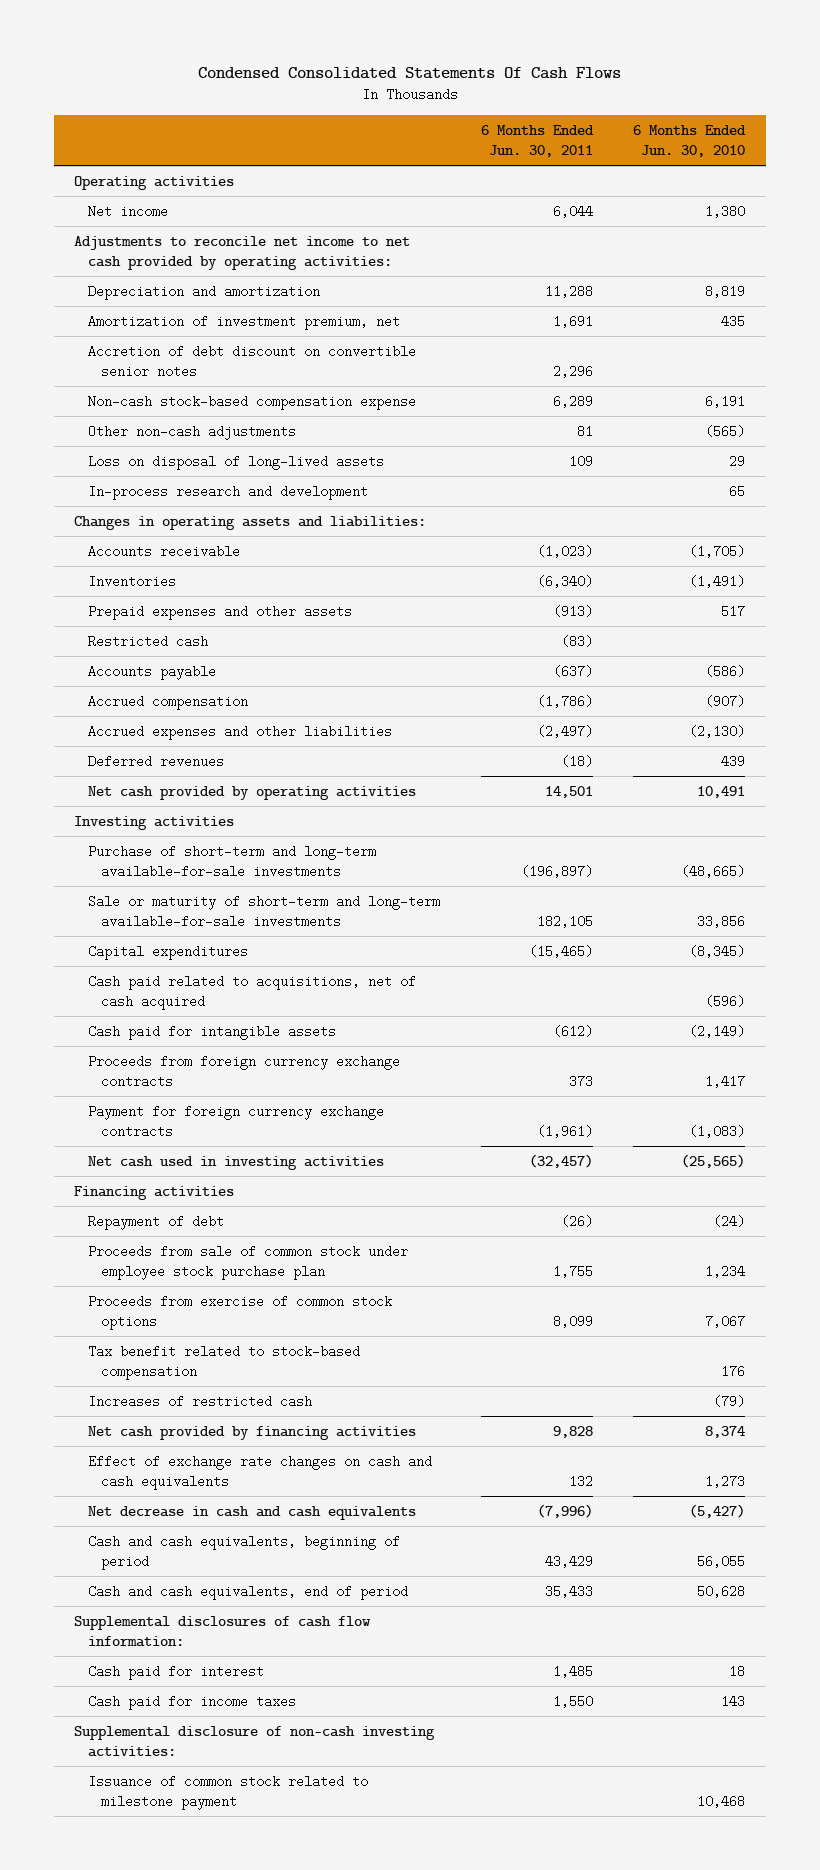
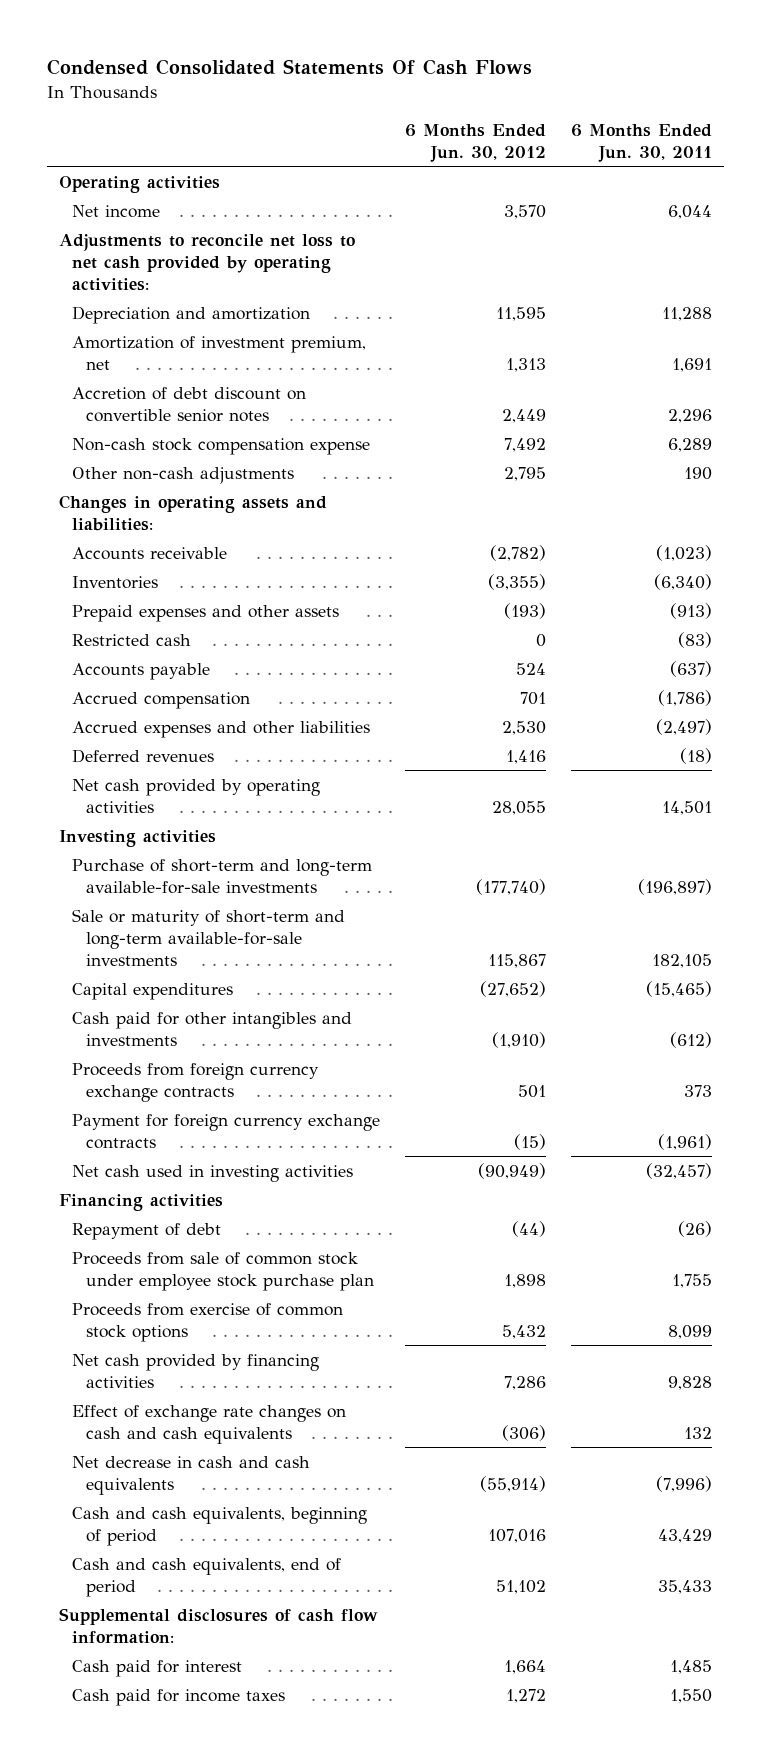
- | 6 Months Ended Jun. 30, 2011 | 6 Months Ended Jun. 30, 2010
+ | 6 Months Ended Jun. 30, 2012 | 6 Months Ended Jun. 30, 2011
- Adjustments to reconcile net income to net cash provided by operating activities:
+ Adjustments to reconcile net loss to net cash provided by operating activities:
- Non-cash stock-based compensation expense | 6,289 | 6,191
- Other non-cash adjustments | 81 | (565)
- Loss on disposal of long-lived assets | 109 | 29
- In-process research and development | | 65
+ Non-cash stock compensation expense | 7,492 | 6,289
+ Other non-cash adjustments | 2,795 | 190
- Cash paid related to acquisitions, net of cash acquired | | (596)
- Cash paid for intangible assets | (612) | (2,149)
+ Cash paid for other intangibles and investments | (1,910) | (612)
- Tax benefit related to stock-based compensation | | 176
- Increases of restricted cash | | (79)
- Supplemental disclosure of non-cash investing activities:
- Issuance of common stock related to milestone payment | | 10,468

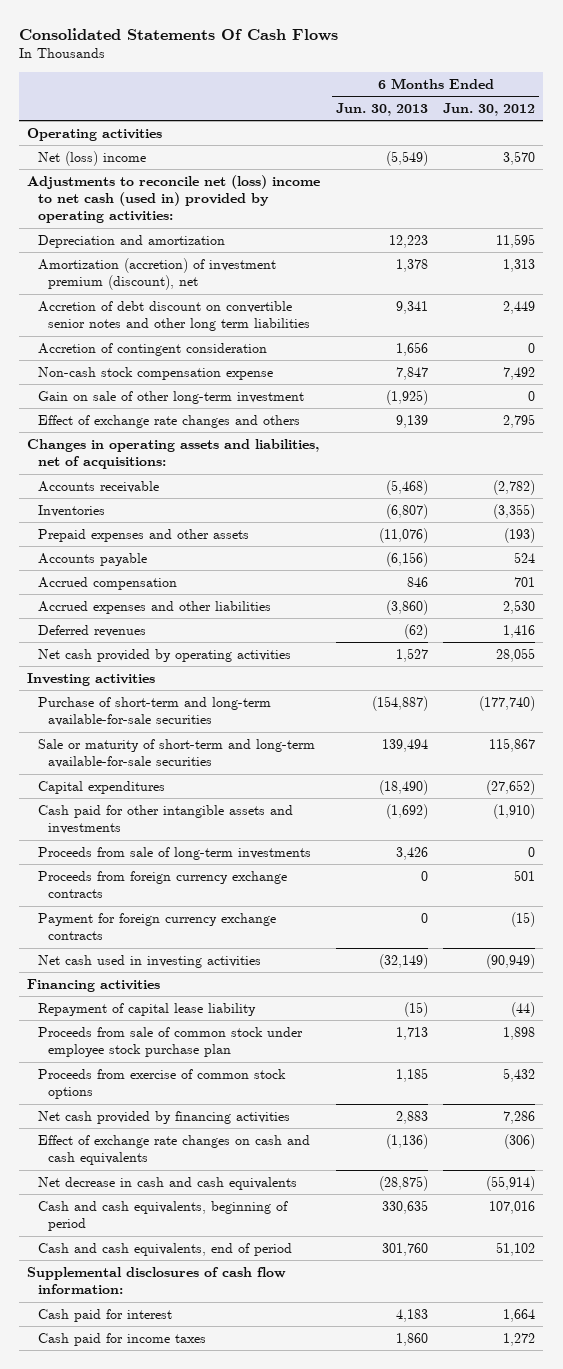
- Condensed Consolidated Statements Of Cash Flows
+ Consolidated Statements Of Cash Flows
- | 6 Months Ended Jun. 30, 2012 | 6 Months Ended Jun. 30, 2011
+ | 6 Months Ended Jun. 30, 2013 | 6 Months Ended Jun. 30, 2012
- Net income | 3,570 | 6,044
- Adjustments to reconcile net loss to net cash provided by operating activities:
+ Net (loss) income | (5,549) | 3,570
+ Adjustments to reconcile net (loss) income to net cash (used in) provided by operating activities:
- Amortization of investment premium, net | 1,313 | 1,691
- Accretion of debt discount on convertible senior notes | 2,449 | 2,296
+ Amortization (accretion) of investment premium (discount), net | 1,378 | 1,313
+ Accretion of debt discount on convertible senior notes and other long term liabilities | 9,341 | 2,449
+ Accretion of contingent consideration | 1,656 | 0
- Other non-cash adjustments | 2,795 | 190
- Changes in operating assets and liabilities:
+ Gain on sale of other long-term investment | (1,925) | 0
+ Effect of exchange rate changes and others | 9,139 | 2,795
+ Changes in operating assets and liabilities, net of acquisitions:
- Restricted cash | 0 | (83)
- Purchase of short-term and long-term available-for-sale investments | (177,740) | (196,897)
- Sale or maturity of short-term and long-term available-for-sale investments | 115,867 | 182,105
+ Purchase of short-term and long-term available-for-sale securities | (154,887) | (177,740)
+ Sale or maturity of short-term and long-term available-for-sale securities | 139,494 | 115,867
- Cash paid for other intangibles and investments | (1,910) | (612)
+ Cash paid for other intangible assets and investments | (1,692) | (1,910)
+ Proceeds from sale of long-term investments | 3,426 | 0
- Repayment of debt | (44) | (26)
+ Repayment of capital lease liability | (15) | (44)

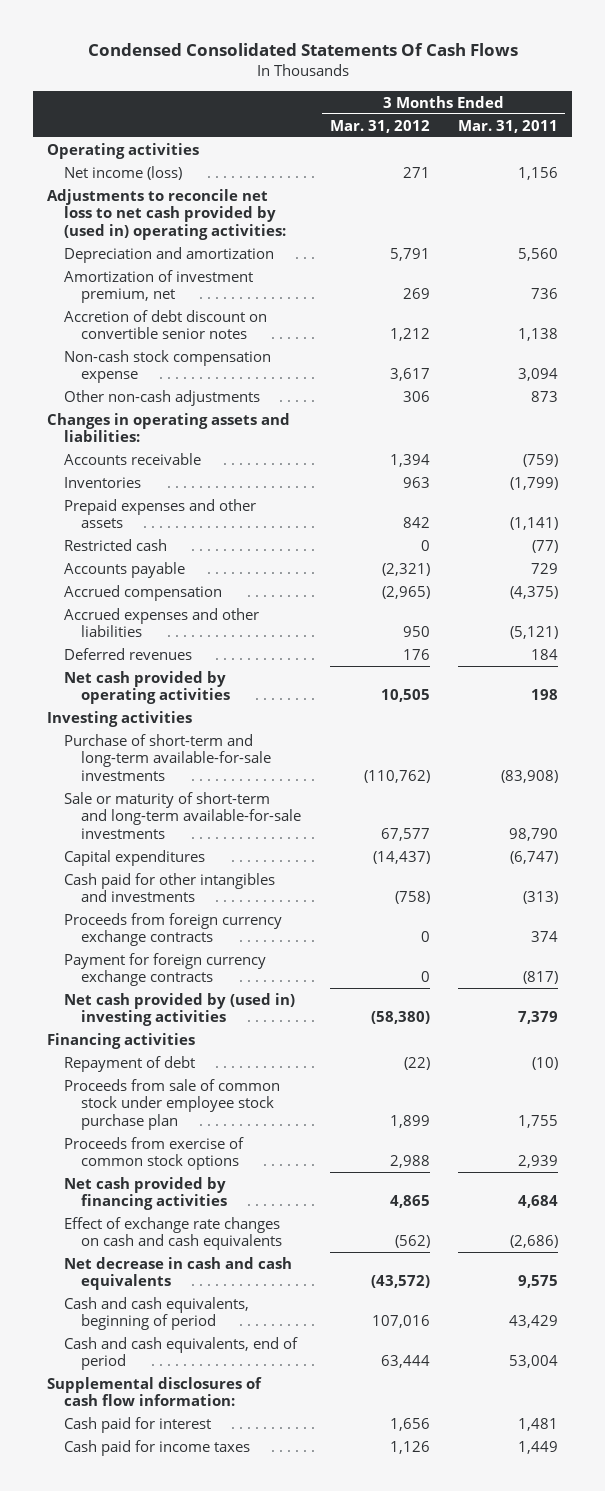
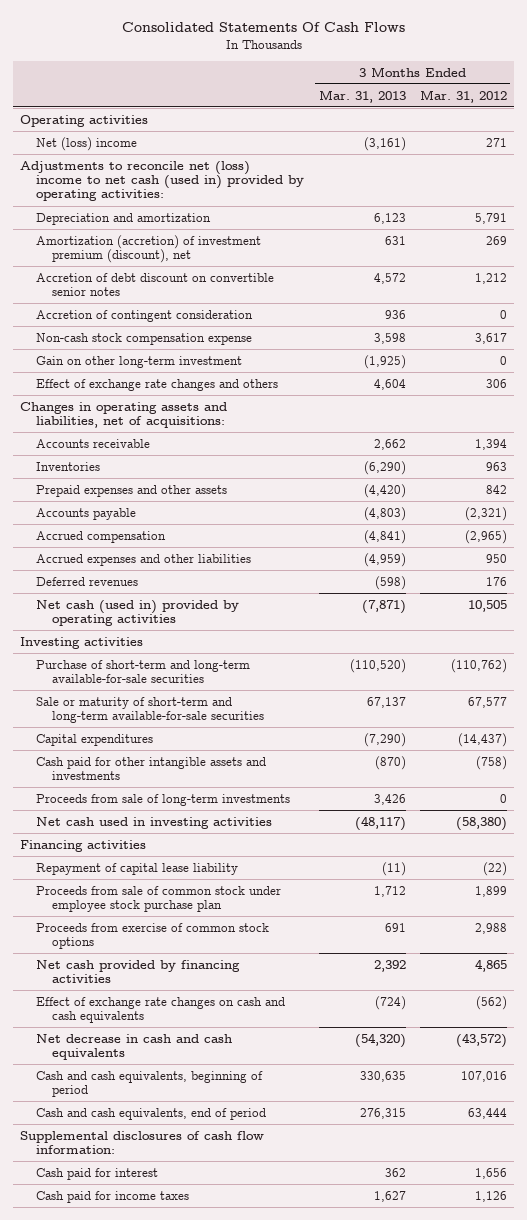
- Condensed Consolidated Statements Of Cash Flows
+ Consolidated Statements Of Cash Flows
- | 3 Months Ended Mar. 31, 2012 | 3 Months Ended Mar. 31, 2011
+ | 3 Months Ended Mar. 31, 2013 | 3 Months Ended Mar. 31, 2012
- Net income (loss) | 271 | 1,156
- Adjustments to reconcile net loss to net cash provided by (used in) operating activities:
+ Net (loss) income | (3,161) | 271
+ Adjustments to reconcile net (loss) income to net cash (used in) provided by operating activities:
- Amortization of investment premium, net | 269 | 736
+ Amortization (accretion) of investment premium (discount), net | 631 | 269
+ Accretion of contingent consideration | 936 | 0
- Other non-cash adjustments | 306 | 873
- Changes in operating assets and liabilities:
+ Gain on other long-term investment | (1,925) | 0
+ Effect of exchange rate changes and others | 4,604 | 306
+ Changes in operating assets and liabilities, net of acquisitions:
- Restricted cash | 0 | (77)
- Net cash provided by operating activities | 10,505 | 198
+ Net cash (used in) provided by operating activities | (7,871) | 10,505
- Purchase of short-term and long-term available-for-sale investments | (110,762) | (83,908)
- Sale or maturity of short-term and long-term available-for-sale investments | 67,577 | 98,790
+ Purchase of short-term and long-term available-for-sale securities | (110,520) | (110,762)
+ Sale or maturity of short-term and long-term available-for-sale securities | 67,137 | 67,577
- Cash paid for other intangibles and investments | (758) | (313)
- Proceeds from foreign currency exchange contracts | 0 | 374
- Payment for foreign currency exchange contracts | 0 | (817)
- Net cash provided by (used in) investing activities | (58,380) | 7,379
+ Cash paid for other intangible assets and investments | (870) | (758)
+ Proceeds from sale of long-term investments | 3,426 | 0
+ Net cash used in investing activities | (48,117) | (58,380)
- Repayment of debt | (22) | (10)
+ Repayment of capital lease liability | (11) | (22)

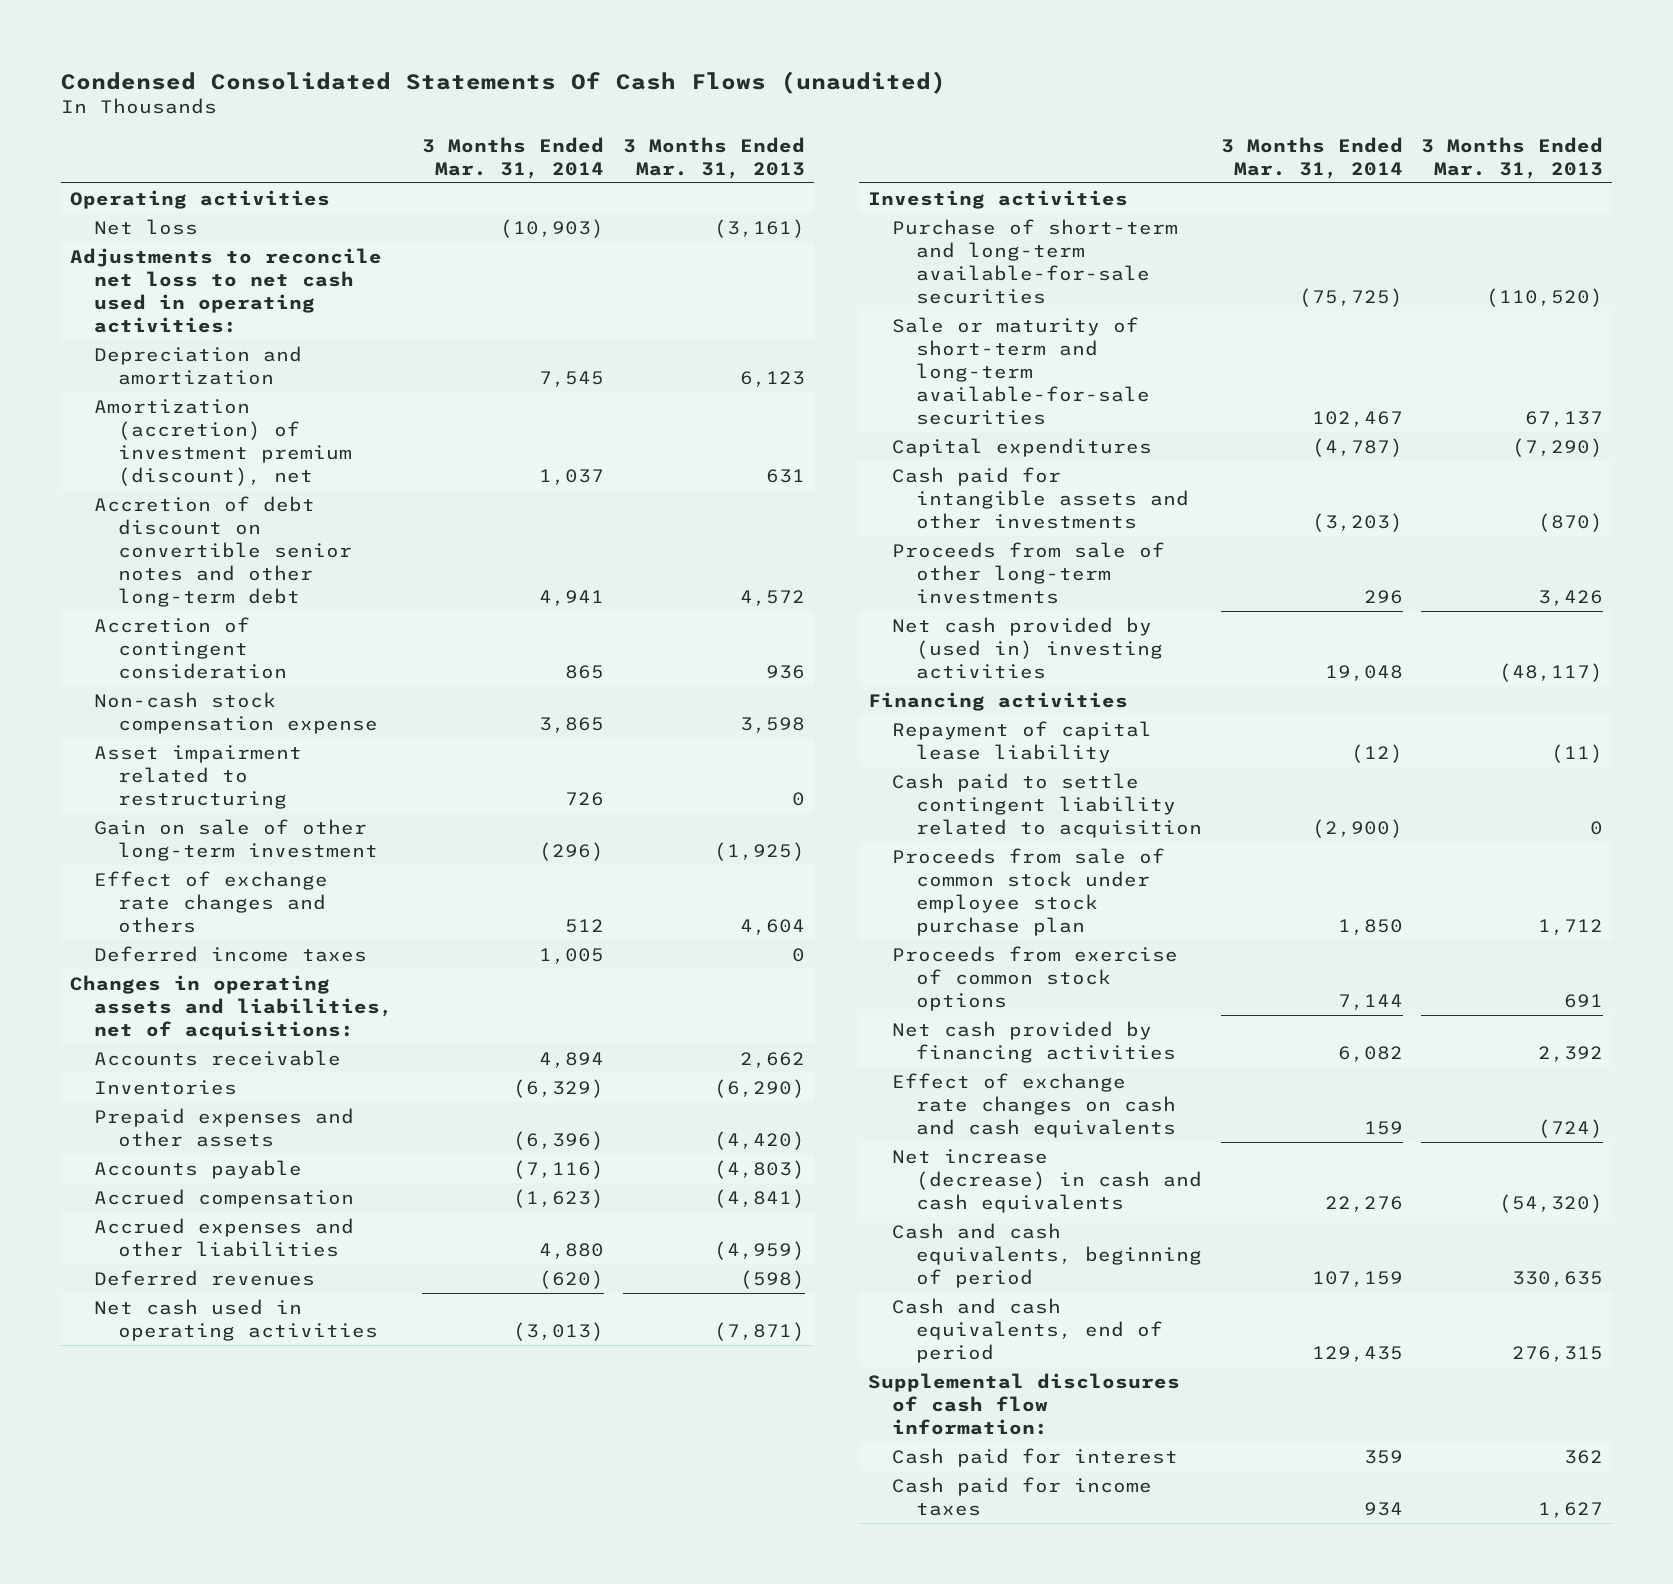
- Consolidated Statements Of Cash Flows
+ Condensed Consolidated Statements Of Cash Flows (unaudited)
- | 3 Months Ended Mar. 31, 2013 | 3 Months Ended Mar. 31, 2012
+ | 3 Months Ended Mar. 31, 2014 | 3 Months Ended Mar. 31, 2013
- Net (loss) income | (3,161) | 271
- Adjustments to reconcile net (loss) income to net cash (used in) provided by operating activities:
+ Net loss | (10,903) | (3,161)
+ Adjustments to reconcile net loss to net cash used in operating activities:
- Accretion of debt discount on convertible senior notes | 4,572 | 1,212
+ Accretion of debt discount on convertible senior notes and other long-term debt | 4,941 | 4,572
- Gain on other long-term investment | (1,925) | 0
+ Asset impairment related to restructuring | 726 | 0
+ Gain on sale of other long-term investment | (296) | (1,925)
+ Deferred income taxes | 1,005 | 0
- Net cash (used in) provided by operating activities | (7,871) | 10,505
+ Net cash used in operating activities | (3,013) | (7,871)
- Cash paid for other intangible assets and investments | (870) | (758)
- Proceeds from sale of long-term investments | 3,426 | 0
- Net cash used in investing activities | (48,117) | (58,380)
+ Cash paid for intangible assets and other investments | (3,203) | (870)
+ Proceeds from sale of other long-term investments | 296 | 3,426
+ Net cash provided by (used in) investing activities | 19,048 | (48,117)
+ Cash paid to settle contingent liability related to acquisition | (2,900) | 0
- Net decrease in cash and cash equivalents | (54,320) | (43,572)
+ Net increase (decrease) in cash and cash equivalents | 22,276 | (54,320)

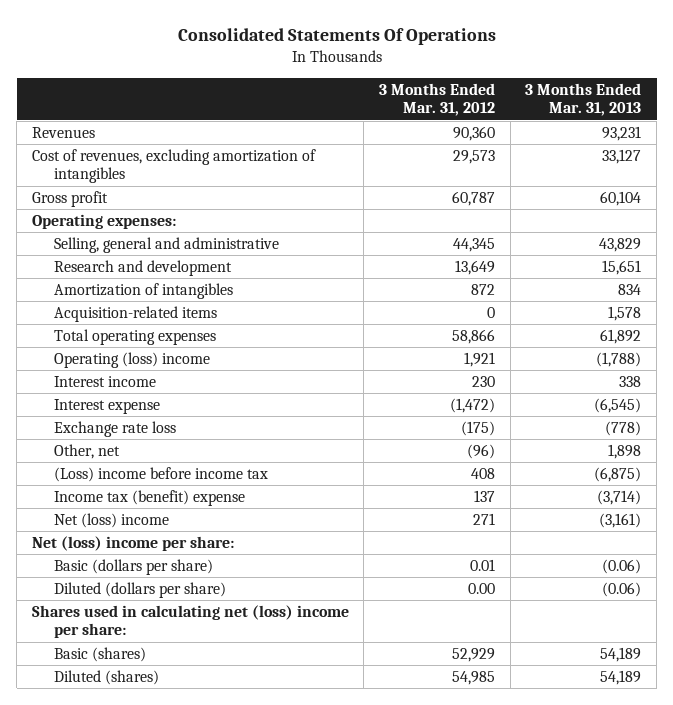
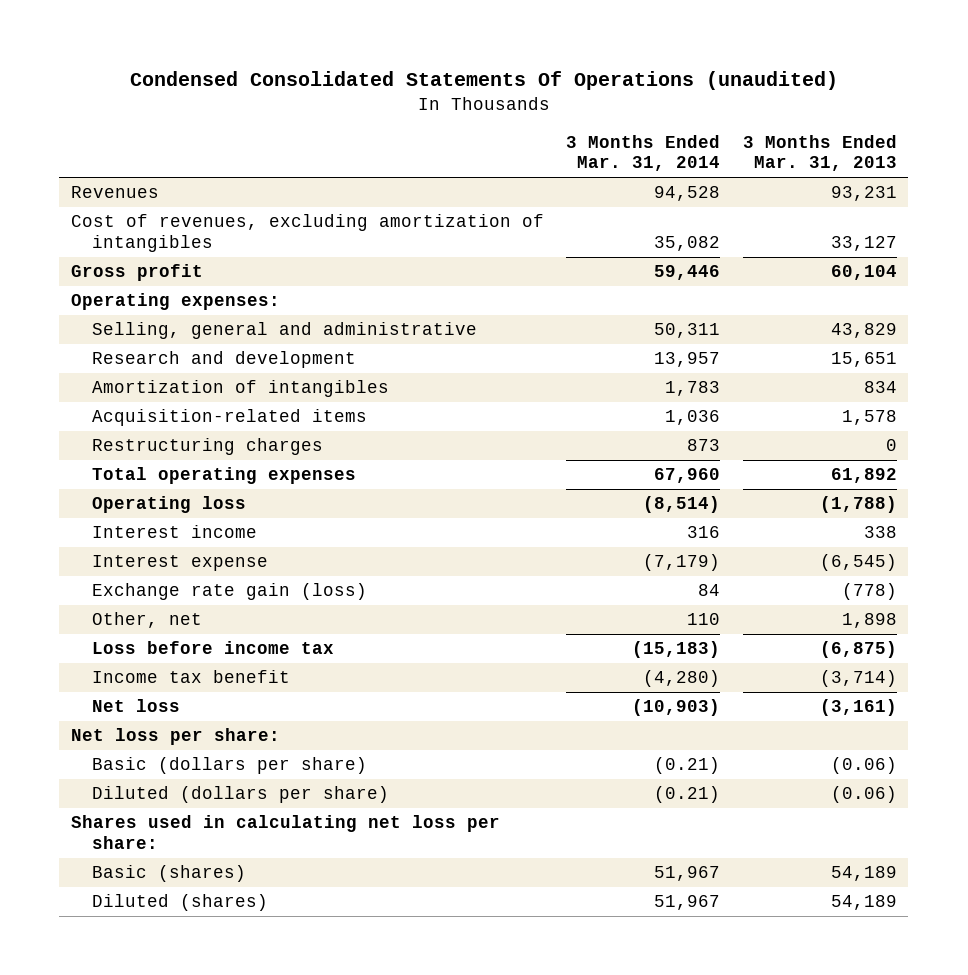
- Consolidated Statements Of Operations
+ Condensed Consolidated Statements Of Operations (unaudited)
- | 3 Months Ended Mar. 31, 2012 | 3 Months Ended Mar. 31, 2013
+ | 3 Months Ended Mar. 31, 2014 | 3 Months Ended Mar. 31, 2013
+ Restructuring charges | 873 | 0
- Operating (loss) income | 1,921 | (1,788)
+ Operating loss | (8,514) | (1,788)
- Exchange rate loss | (175) | (778)
+ Exchange rate gain (loss) | 84 | (778)
- (Loss) income before income tax | 408 | (6,875)
- Income tax (benefit) expense | 137 | (3,714)
- Net (loss) income | 271 | (3,161)
- Net (loss) income per share:
+ Loss before income tax | (15,183) | (6,875)
+ Income tax benefit | (4,280) | (3,714)
+ Net loss | (10,903) | (3,161)
+ Net loss per share:
- Shares used in calculating net (loss) income per share:
+ Shares used in calculating net loss per share:

